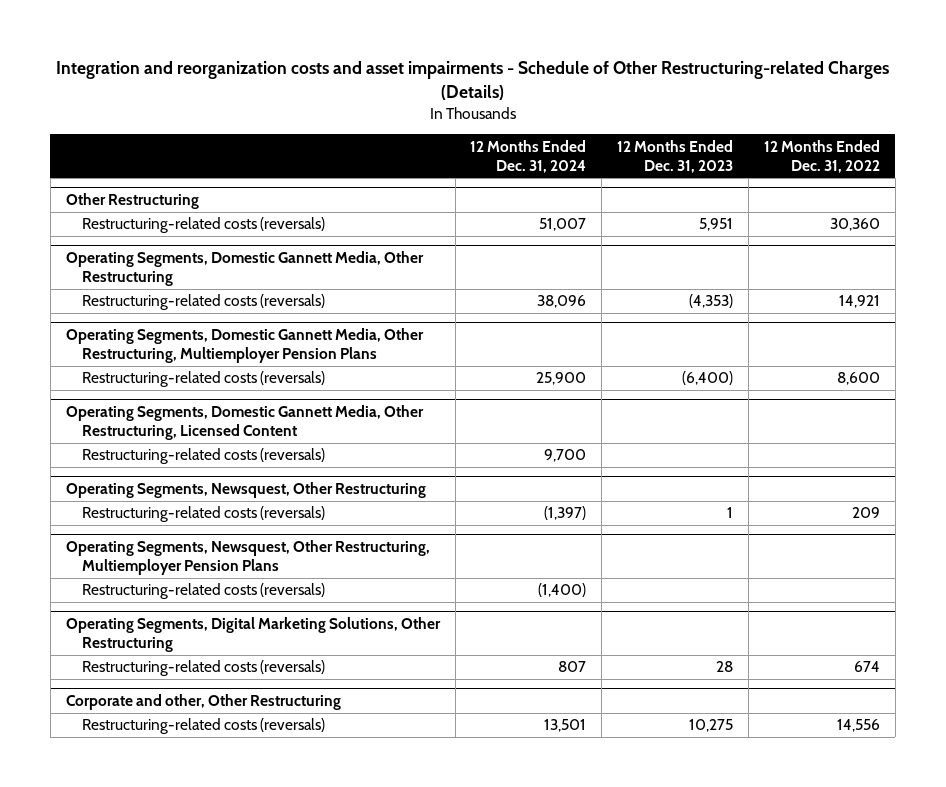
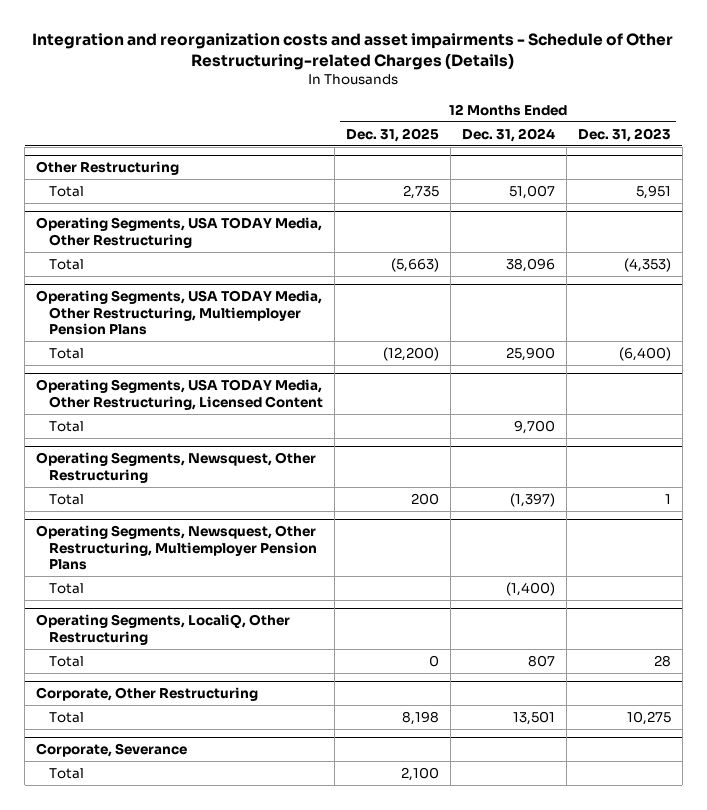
- | 12 Months Ended Dec. 31, 2024 | 12 Months Ended Dec. 31, 2023 | 12 Months Ended Dec. 31, 2022
+ | 12 Months Ended Dec. 31, 2025 | 12 Months Ended Dec. 31, 2024 | 12 Months Ended Dec. 31, 2023
@ Other Restructuring
- Restructuring-related costs (reversals) | 51,007 | 5,951 | 30,360
- Operating Segments, Domestic Gannett Media, Other Restructuring
- Restructuring-related costs (reversals) | 38,096 | (4,353) | 14,921
- Operating Segments, Domestic Gannett Media, Other Restructuring, Multiemployer Pension Plans
- Restructuring-related costs (reversals) | 25,900 | (6,400) | 8,600
- Operating Segments, Domestic Gannett Media, Other Restructuring, Licensed Content
- Restructuring-related costs (reversals) | 9,700 | |
@ Other Restructuring
+ Total | 2,735 | 51,007 | 5,951
+ Operating Segments, USA TODAY Media, Other Restructuring
+ Total | (5,663) | 38,096 | (4,353)
+ Operating Segments, USA TODAY Media, Other Restructuring, Multiemployer Pension Plans
+ Total | (12,200) | 25,900 | (6,400)
+ Operating Segments, USA TODAY Media, Other Restructuring, Licensed Content
+ Total | | 9,700 |
@ Operating Segments, Newsquest, Other Restructuring
- Restructuring-related costs (reversals) | (1,397) | 1 | 209
+ Total | 200 | (1,397) | 1
@ Operating Segments, Newsquest, Other Restructuring, Multiemployer Pension Plans
- Restructuring-related costs (reversals) | (1,400) | |
- Operating Segments, Digital Marketing Solutions, Other Restructuring
- Restructuring-related costs (reversals) | 807 | 28 | 674
- Corporate and other, Other Restructuring
- Restructuring-related costs (reversals) | 13,501 | 10,275 | 14,556
@ Operating Segments, Newsquest, Other Restructuring, Multiemployer Pension Plans
+ Total | | (1,400) |
+ Operating Segments, LocaliQ, Other Restructuring
+ Total | 0 | 807 | 28
+ Corporate, Other Restructuring
+ Total | 8,198 | 13,501 | 10,275
+ Corporate, Severance
+ Total | 2,100 | |

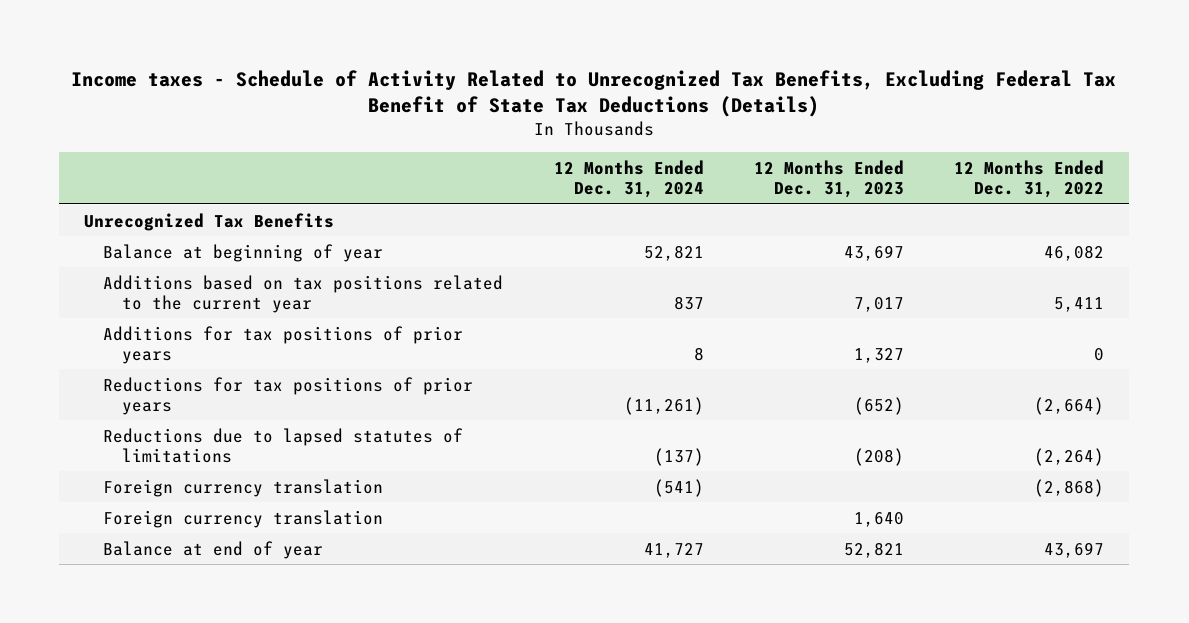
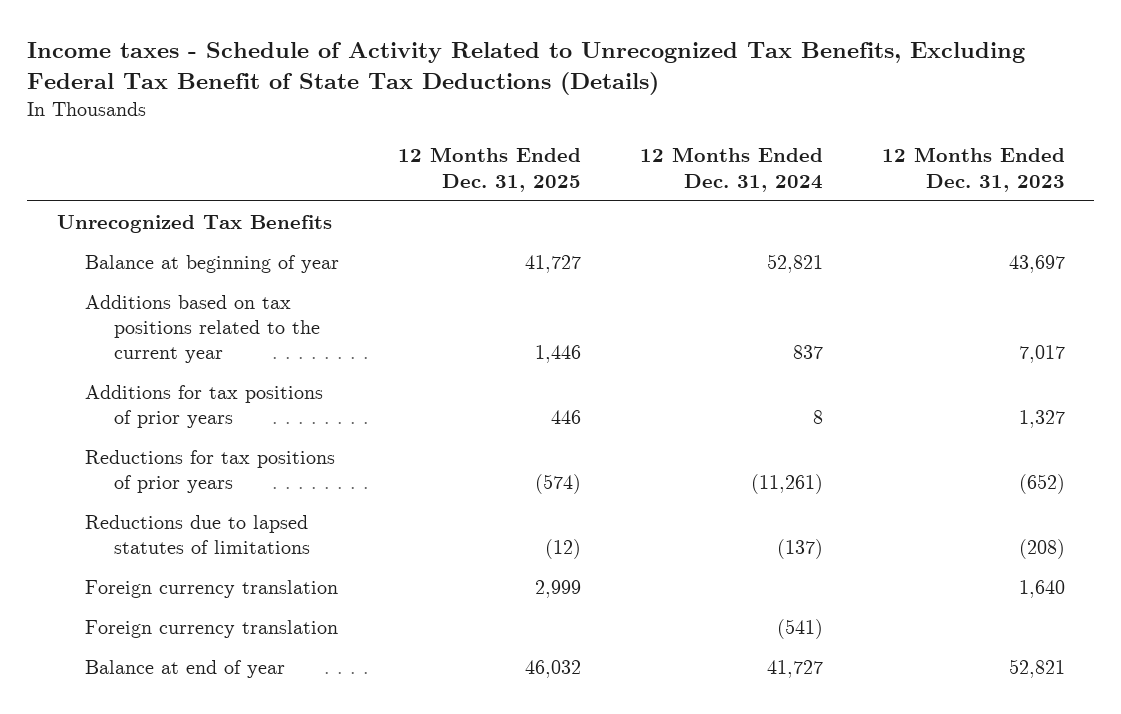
- | 12 Months Ended Dec. 31, 2024 | 12 Months Ended Dec. 31, 2023 | 12 Months Ended Dec. 31, 2022
+ | 12 Months Ended Dec. 31, 2025 | 12 Months Ended Dec. 31, 2024 | 12 Months Ended Dec. 31, 2023
moved down: Foreign currency translation | | (541) |

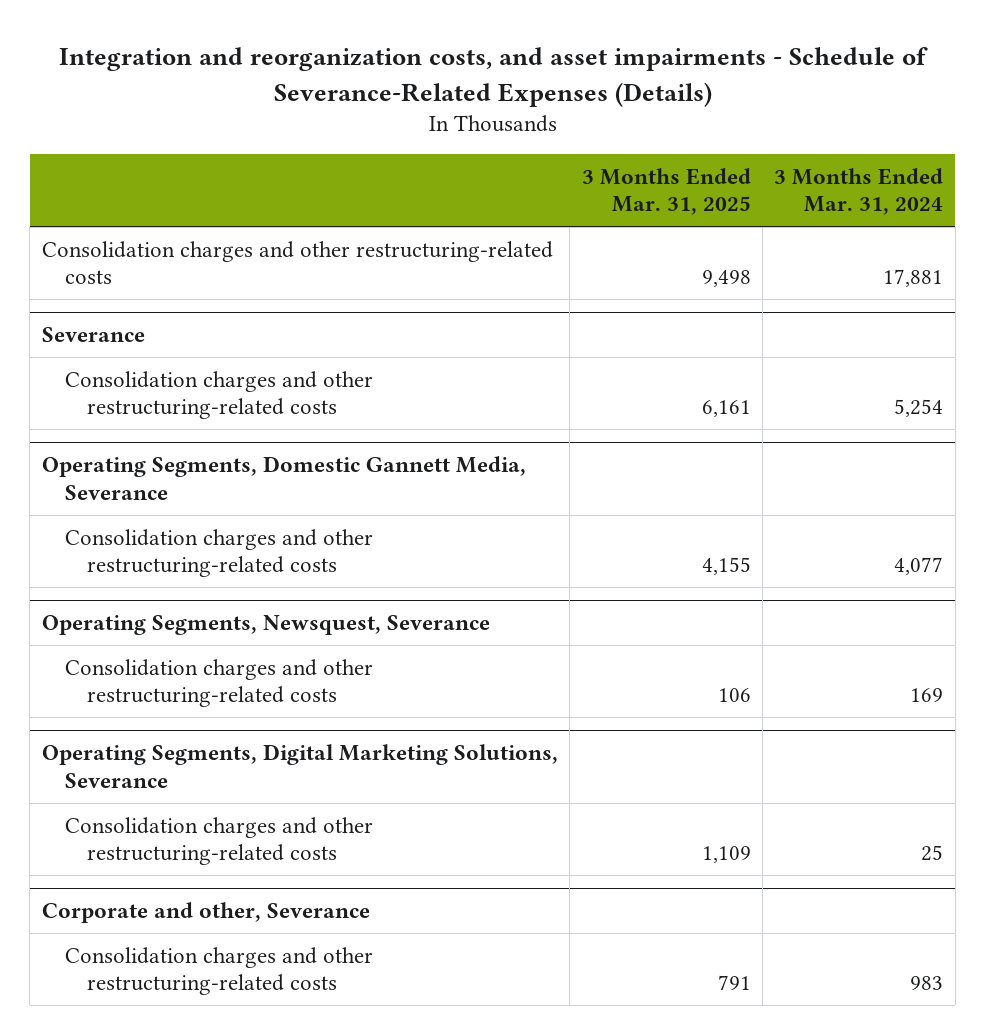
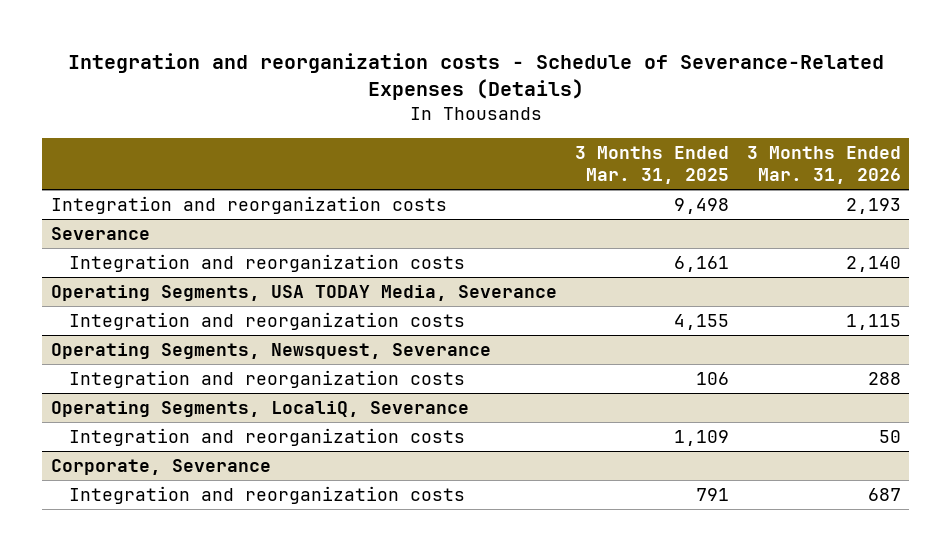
- Integration and reorganization costs, and asset impairments - Schedule of Severance-Related Expenses (Details)
+ Integration and reorganization costs - Schedule of Severance-Related Expenses (Details)
- | 3 Months Ended Mar. 31, 2025 | 3 Months Ended Mar. 31, 2024
+ | 3 Months Ended Mar. 31, 2025 | 3 Months Ended Mar. 31, 2026
- Consolidation charges and other restructuring-related costs | 9,498 | 17,881
+ Integration and reorganization costs | 9,498 | 2,193
@ Severance
- Consolidation charges and other restructuring-related costs | 6,161 | 5,254
- Operating Segments, Domestic Gannett Media, Severance
- Consolidation charges and other restructuring-related costs | 4,155 | 4,077
@ Severance
+ Integration and reorganization costs | 6,161 | 2,140
+ Operating Segments, USA TODAY Media, Severance
+ Integration and reorganization costs | 4,155 | 1,115
@ Operating Segments, Newsquest, Severance
- Consolidation charges and other restructuring-related costs | 106 | 169
- Operating Segments, Digital Marketing Solutions, Severance
- Consolidation charges and other restructuring-related costs | 1,109 | 25
- Corporate and other, Severance
- Consolidation charges and other restructuring-related costs | 791 | 983
@ Operating Segments, Newsquest, Severance
+ Integration and reorganization costs | 106 | 288
+ Operating Segments, LocaliQ, Severance
+ Integration and reorganization costs | 1,109 | 50
+ Corporate, Severance
+ Integration and reorganization costs | 791 | 687

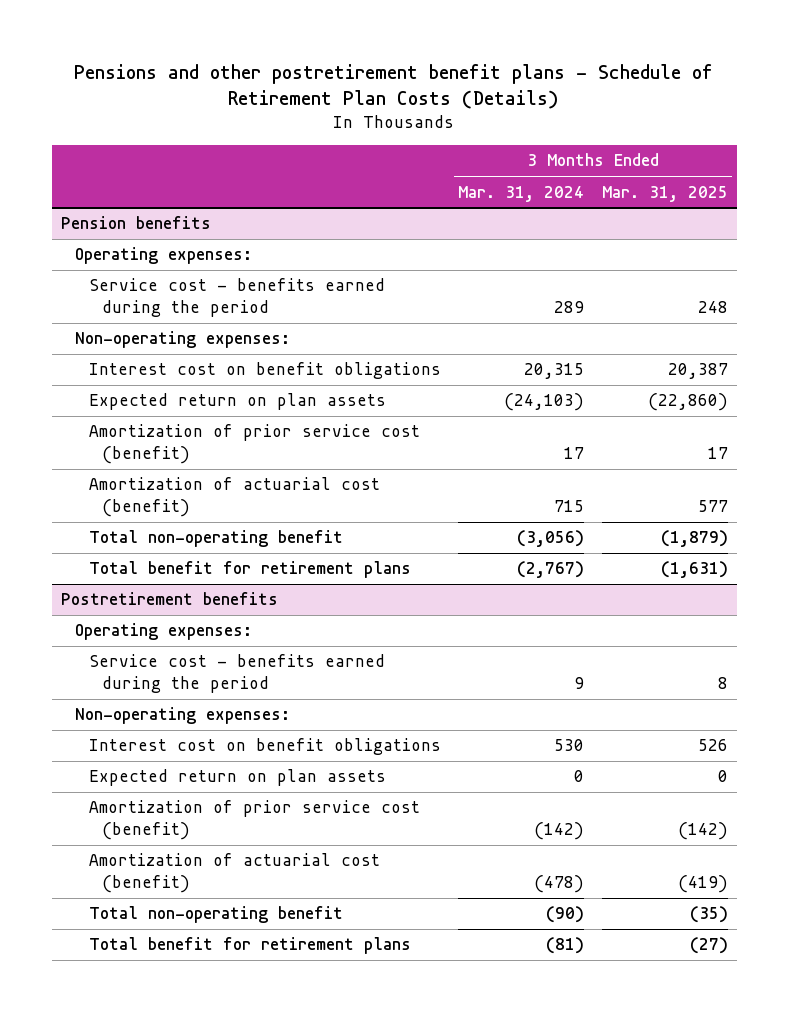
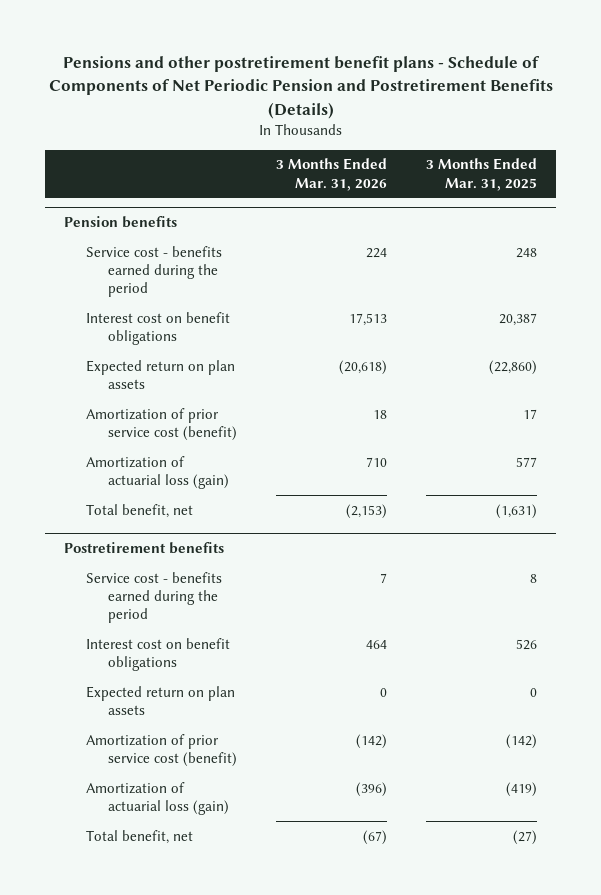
- Pensions and other postretirement benefit plans - Schedule of Retirement Plan Costs (Details)
+ Pensions and other postretirement benefit plans - Schedule of Components of Net Periodic Pension and Postretirement Benefits (Details)
- | 3 Months Ended Mar. 31, 2024 | 3 Months Ended Mar. 31, 2025
+ | 3 Months Ended Mar. 31, 2026 | 3 Months Ended Mar. 31, 2025
@ Pension benefits
- Operating expenses:
- Non-operating expenses:
- Amortization of actuarial cost (benefit) | 715 | 577
- Total non-operating benefit | (3,056) | (1,879)
- Total benefit for retirement plans | (2,767) | (1,631)
+ Amortization of actuarial loss (gain) | 710 | 577
+ Total benefit, net | (2,153) | (1,631)
@ Postretirement benefits
- Operating expenses:
- Non-operating expenses:
- Amortization of actuarial cost (benefit) | (478) | (419)
- Total non-operating benefit | (90) | (35)
- Total benefit for retirement plans | (81) | (27)
+ Amortization of actuarial loss (gain) | (396) | (419)
+ Total benefit, net | (67) | (27)

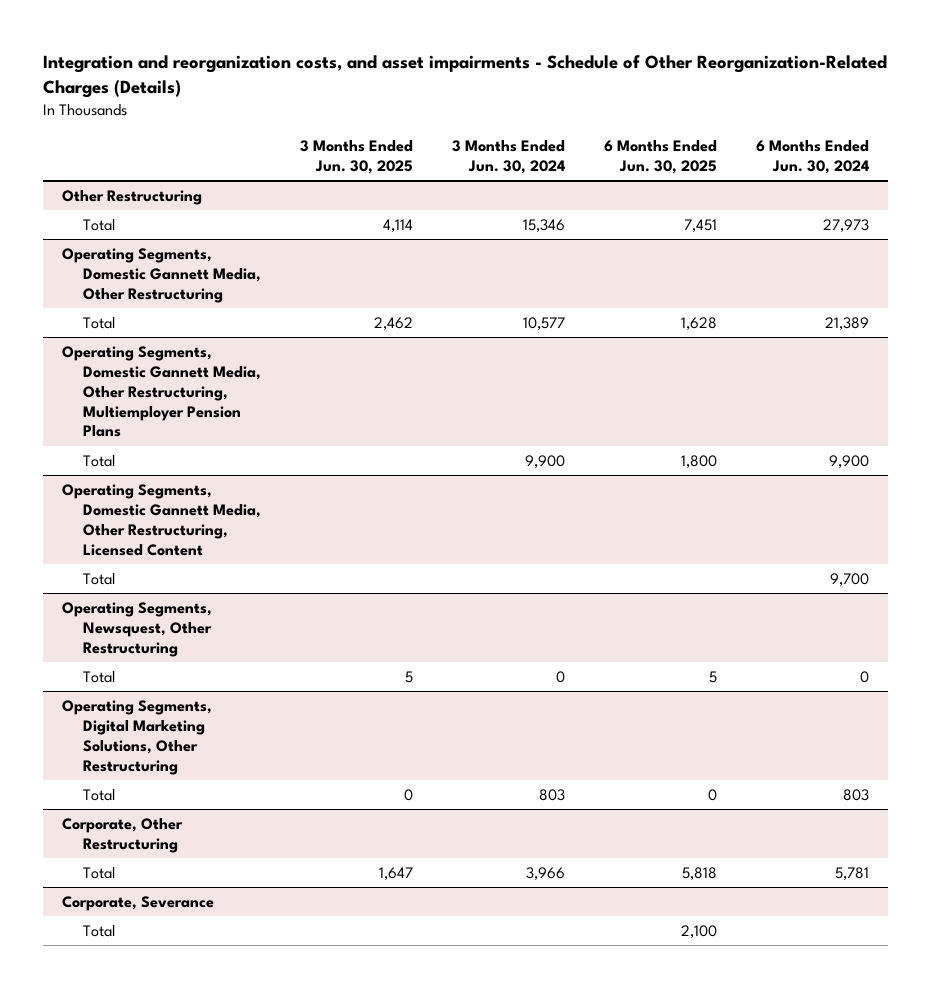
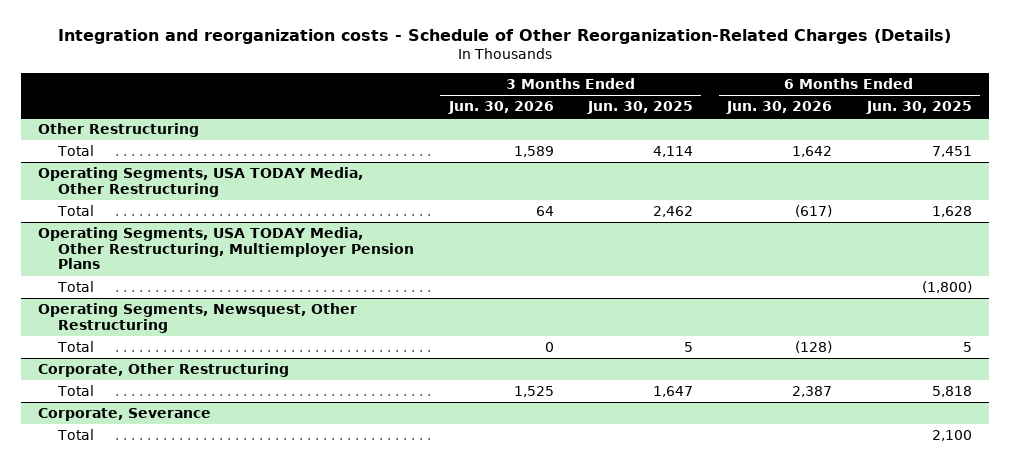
- Integration and reorganization costs, and asset impairments - Schedule of Other Reorganization-Related Charges (Details)
+ Integration and reorganization costs - Schedule of Other Reorganization-Related Charges (Details)
- | 3 Months Ended Jun. 30, 2025 | 3 Months Ended Jun. 30, 2024 | 6 Months Ended Jun. 30, 2025 | 6 Months Ended Jun. 30, 2024
+ | 3 Months Ended Jun. 30, 2026 | 3 Months Ended Jun. 30, 2025 | 6 Months Ended Jun. 30, 2026 | 6 Months Ended Jun. 30, 2025
- Operating Segments, Domestic Gannett Media, Other Restructuring
+ Operating Segments, USA TODAY Media, Other Restructuring
- Operating Segments, Domestic Gannett Media, Other Restructuring, Multiemployer Pension Plans
- Total | | 9,900 | 1,800 | 9,900
- Operating Segments, Domestic Gannett Media, Other Restructuring, Licensed Content
- Total | | | | 9,700
+ Operating Segments, USA TODAY Media, Other Restructuring, Multiemployer Pension Plans
+ Total | | | | (1,800)
- Operating Segments, Digital Marketing Solutions, Other Restructuring
- Total | 0 | 803 | 0 | 803

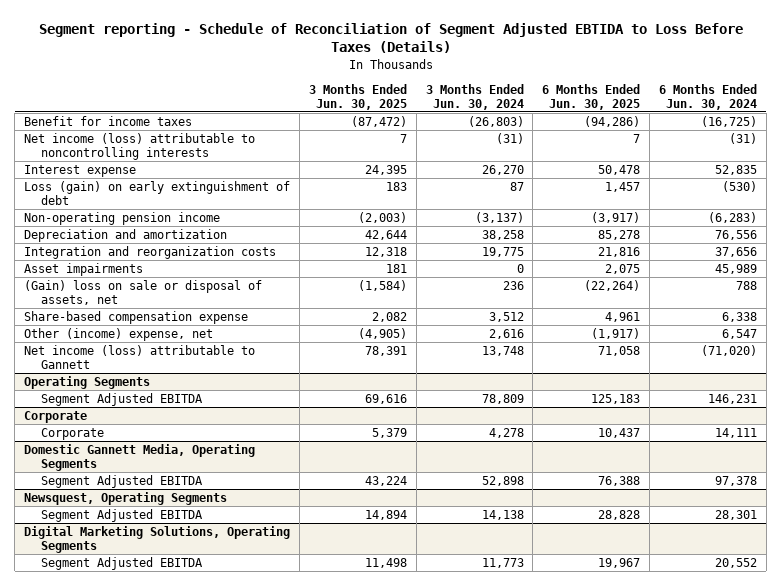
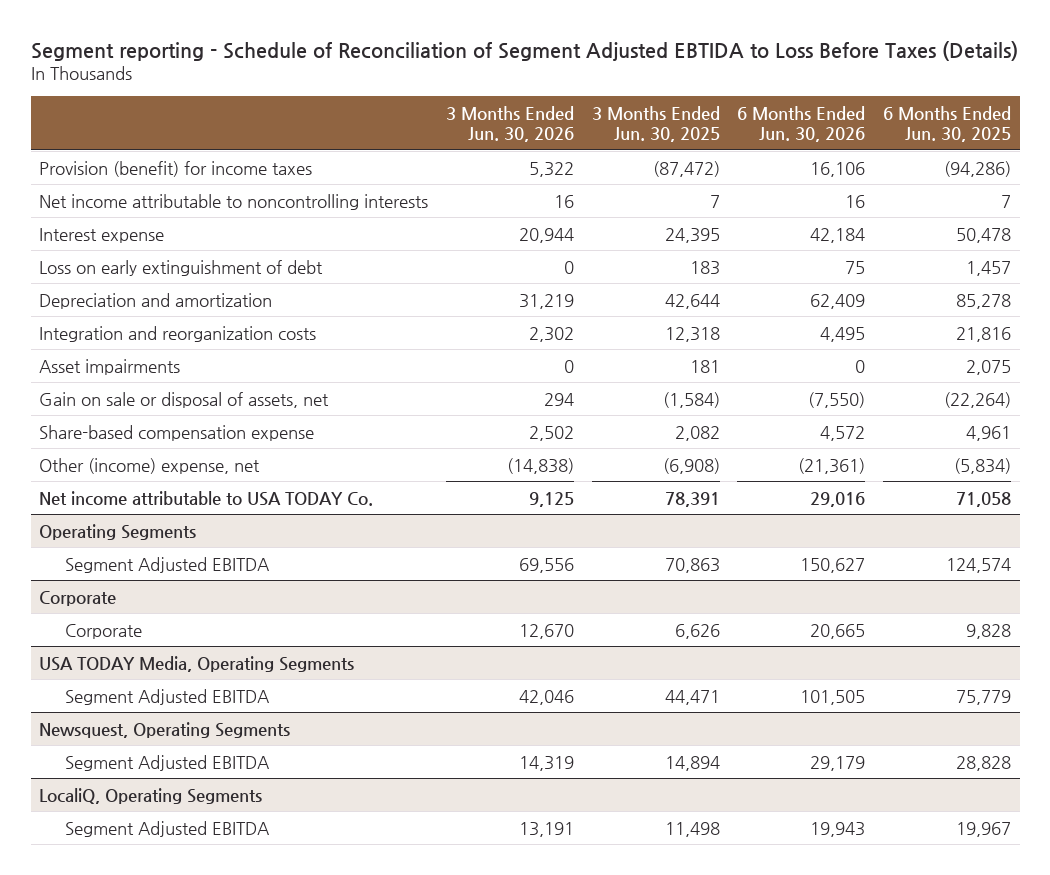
- | 3 Months Ended Jun. 30, 2025 | 3 Months Ended Jun. 30, 2024 | 6 Months Ended Jun. 30, 2025 | 6 Months Ended Jun. 30, 2024
+ | 3 Months Ended Jun. 30, 2026 | 3 Months Ended Jun. 30, 2025 | 6 Months Ended Jun. 30, 2026 | 6 Months Ended Jun. 30, 2025
- Benefit for income taxes | (87,472) | (26,803) | (94,286) | (16,725)
- Net income (loss) attributable to noncontrolling interests | 7 | (31) | 7 | (31)
+ Provision (benefit) for income taxes | 5,322 | (87,472) | 16,106 | (94,286)
+ Net income attributable to noncontrolling interests | 16 | 7 | 16 | 7
- Loss (gain) on early extinguishment of debt | 183 | 87 | 1,457 | (530)
- Non-operating pension income | (2,003) | (3,137) | (3,917) | (6,283)
+ Loss on early extinguishment of debt | 0 | 183 | 75 | 1,457
- (Gain) loss on sale or disposal of assets, net | (1,584) | 236 | (22,264) | 788
+ Gain on sale or disposal of assets, net | 294 | (1,584) | (7,550) | (22,264)
- Other (income) expense, net | (4,905) | 2,616 | (1,917) | 6,547
- Net income (loss) attributable to Gannett | 78,391 | 13,748 | 71,058 | (71,020)
+ Other (income) expense, net | (14,838) | (6,908) | (21,361) | (5,834)
+ Net income attributable to USA TODAY Co. | 9,125 | 78,391 | 29,016 | 71,058
@ Operating Segments
- Segment Adjusted EBITDA | 69,616 | 78,809 | 125,183 | 146,231
+ Segment Adjusted EBITDA | 69,556 | 70,863 | 150,627 | 124,574
@ Corporate
- Corporate | 5,379 | 4,278 | 10,437 | 14,111
- Domestic Gannett Media, Operating Segments
- Segment Adjusted EBITDA | 43,224 | 52,898 | 76,388 | 97,378
@ Corporate
+ Corporate | 12,670 | 6,626 | 20,665 | 9,828
+ USA TODAY Media, Operating Segments
+ Segment Adjusted EBITDA | 42,046 | 44,471 | 101,505 | 75,779
- Digital Marketing Solutions, Operating Segments
+ LocaliQ, Operating Segments

